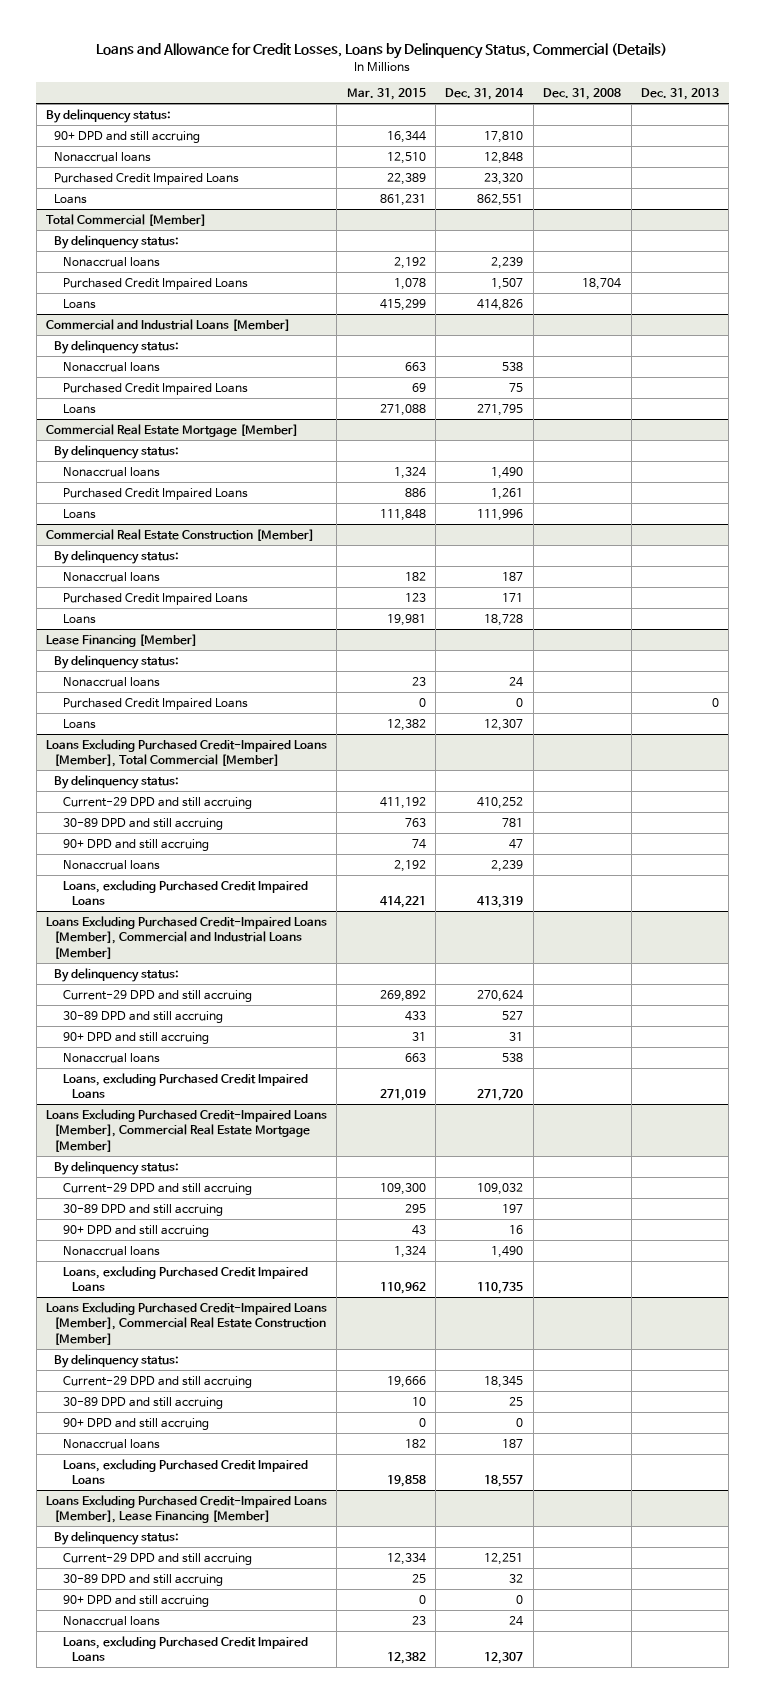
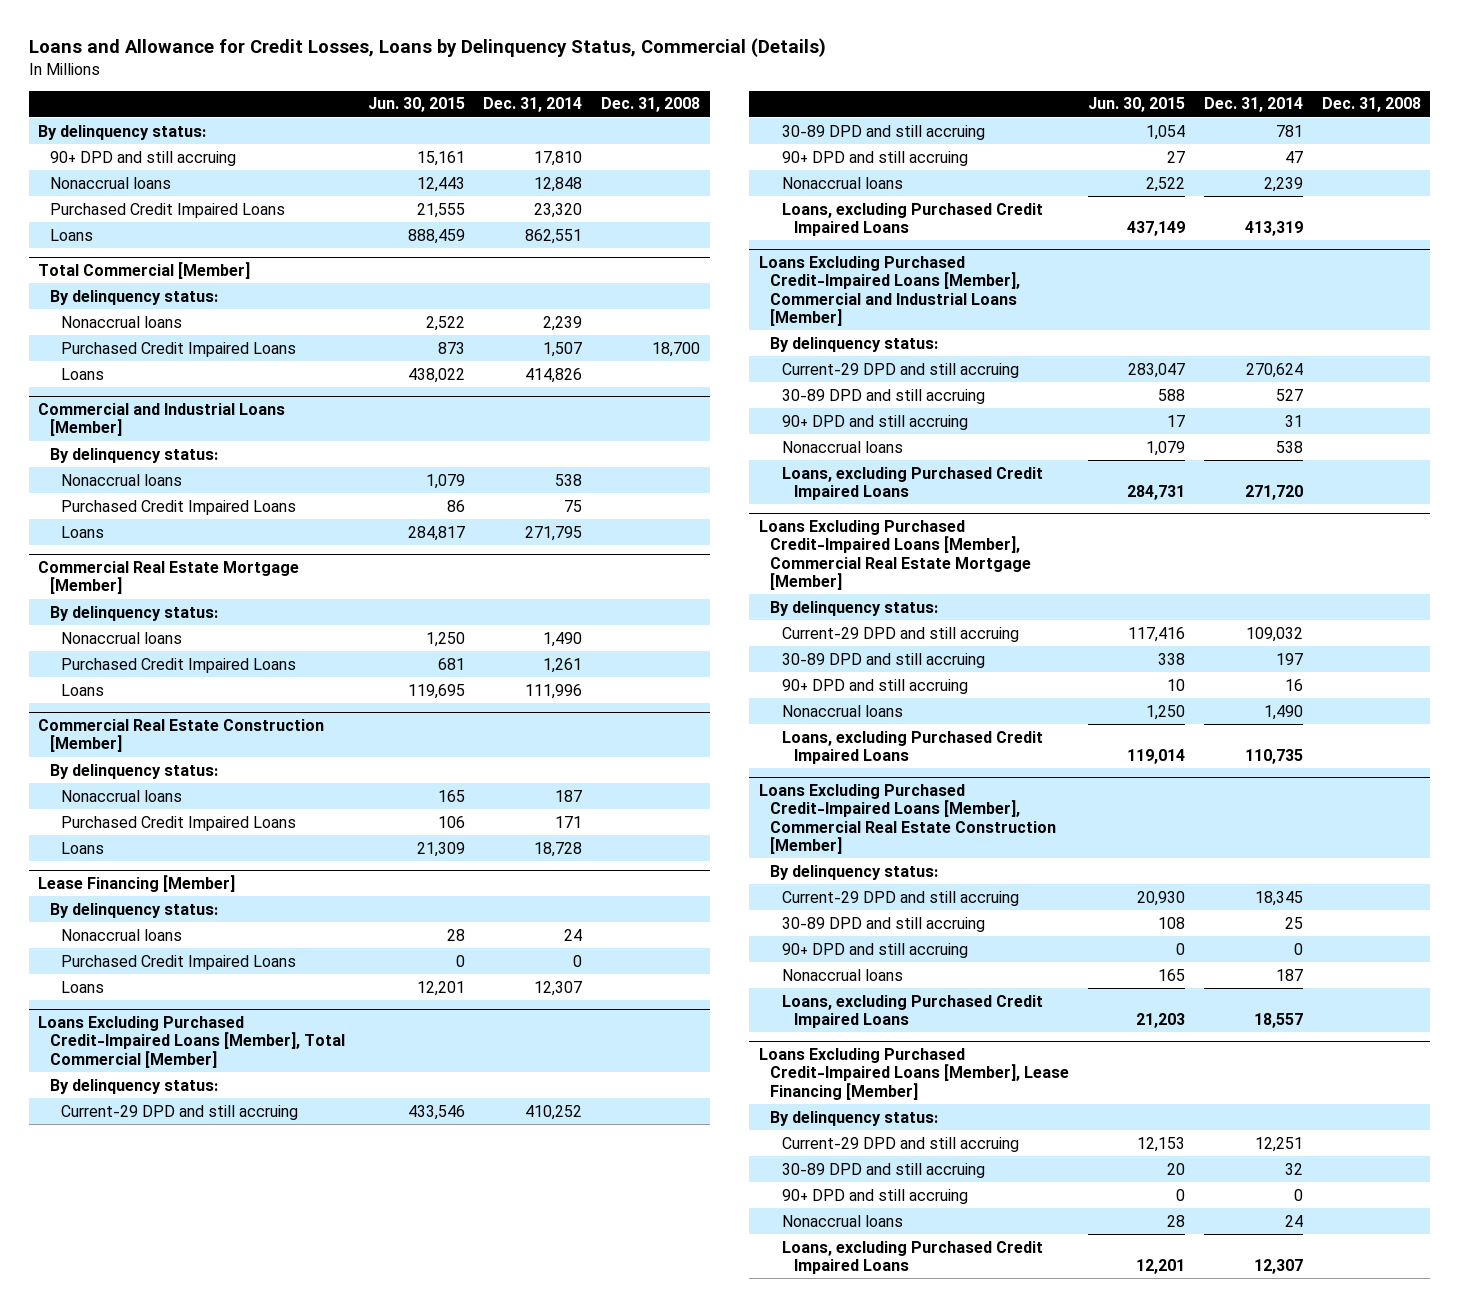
- | Mar. 31, 2015 | Dec. 31, 2014 | Dec. 31, 2008 | Dec. 31, 2013
+ | Jun. 30, 2015 | Dec. 31, 2014 | Dec. 31, 2008
@ Total Commercial [Member]
- Purchased Credit Impaired Loans | 1,078 | 1,507 | 18,704 |
+ Purchased Credit Impaired Loans | 873 | 1,507 | 18,700

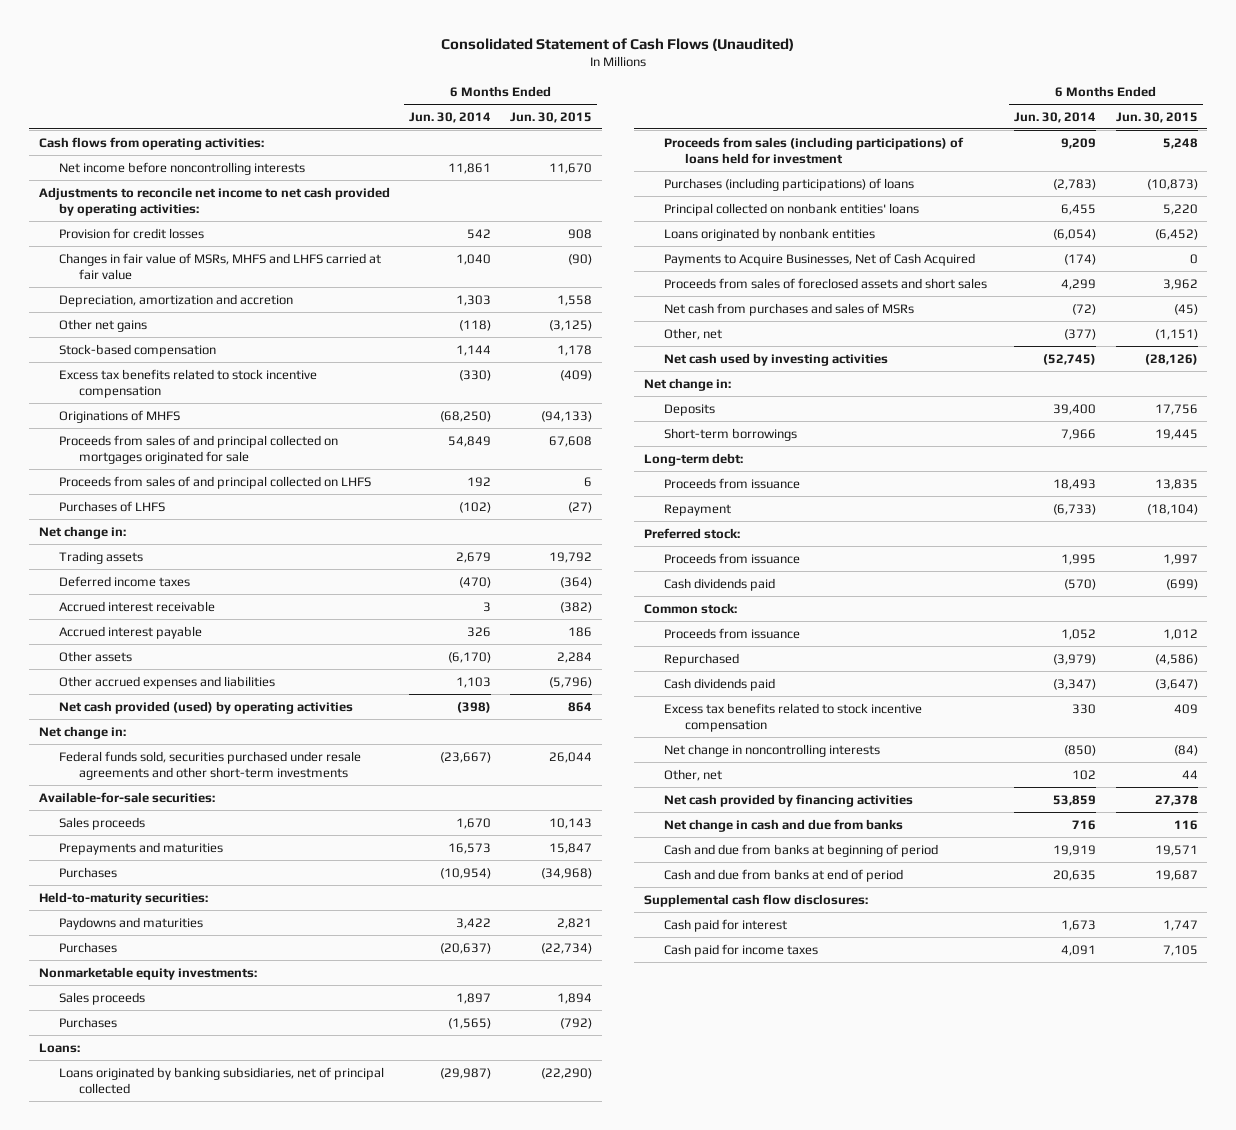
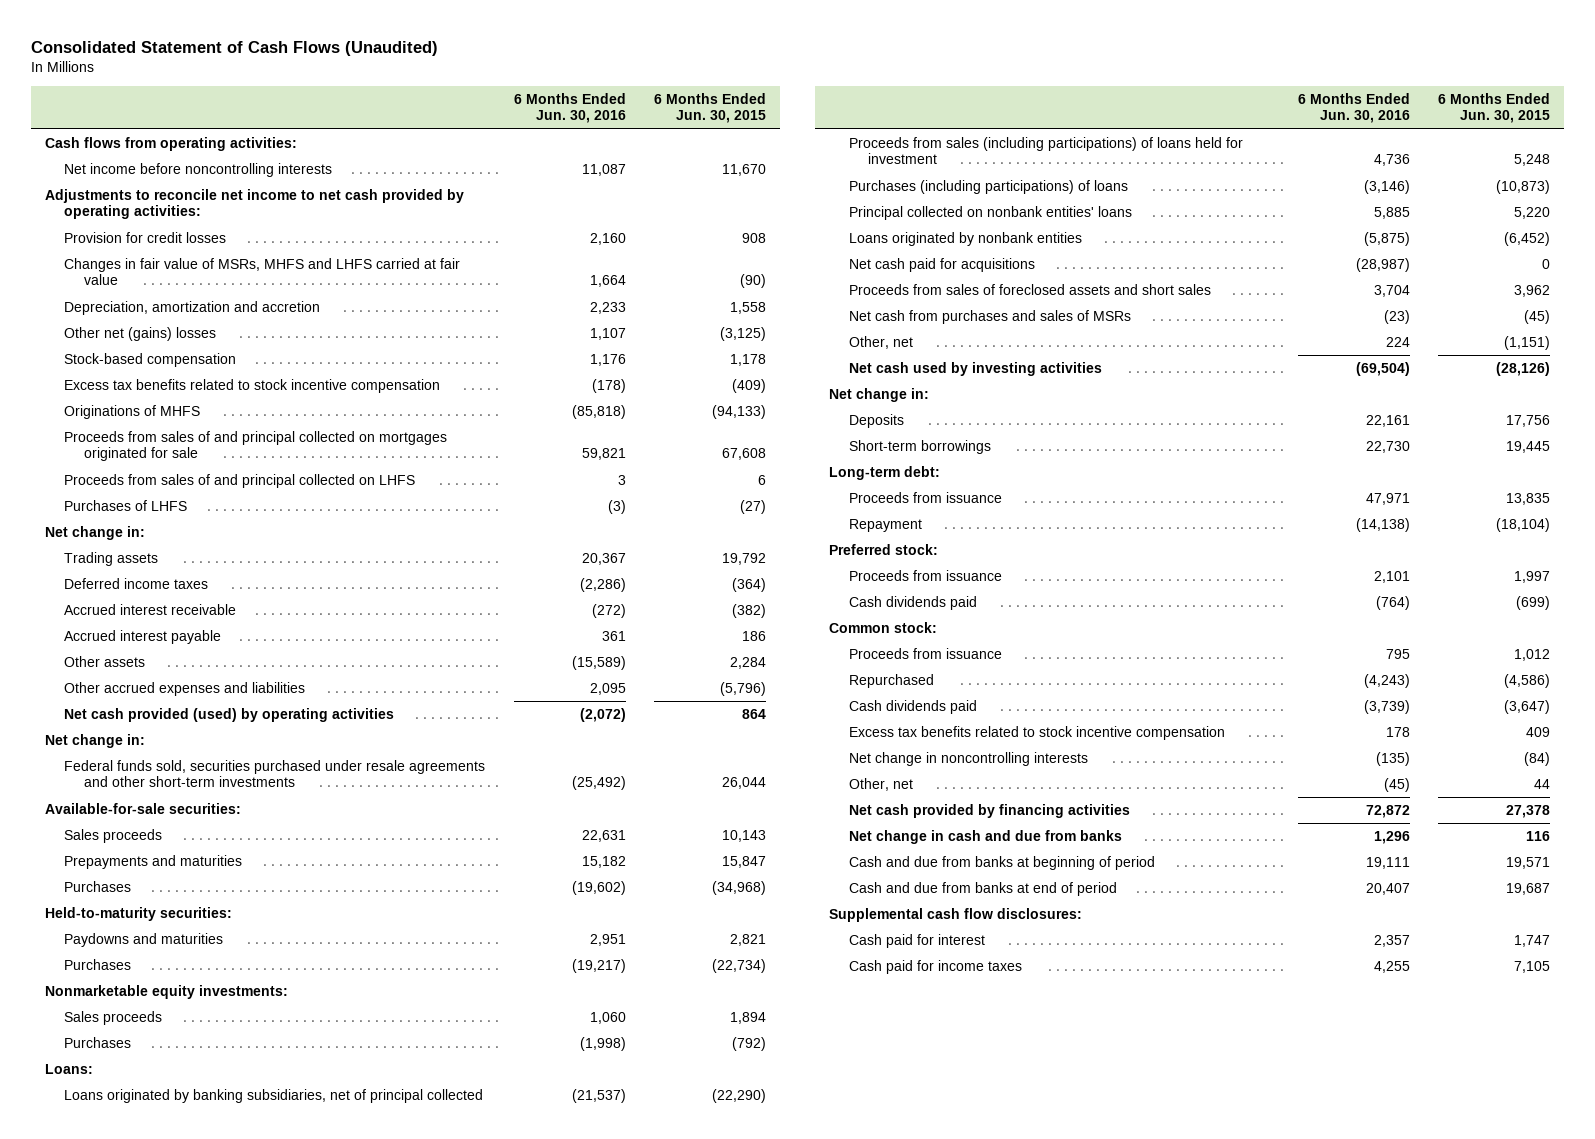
- | 6 Months Ended Jun. 30, 2014 | 6 Months Ended Jun. 30, 2015
+ | 6 Months Ended Jun. 30, 2016 | 6 Months Ended Jun. 30, 2015
- Other net gains | (118) | (3,125)
+ Other net (gains) losses | 1,107 | (3,125)
- Payments to Acquire Businesses, Net of Cash Acquired | (174) | 0
+ Net cash paid for acquisitions | (28,987) | 0

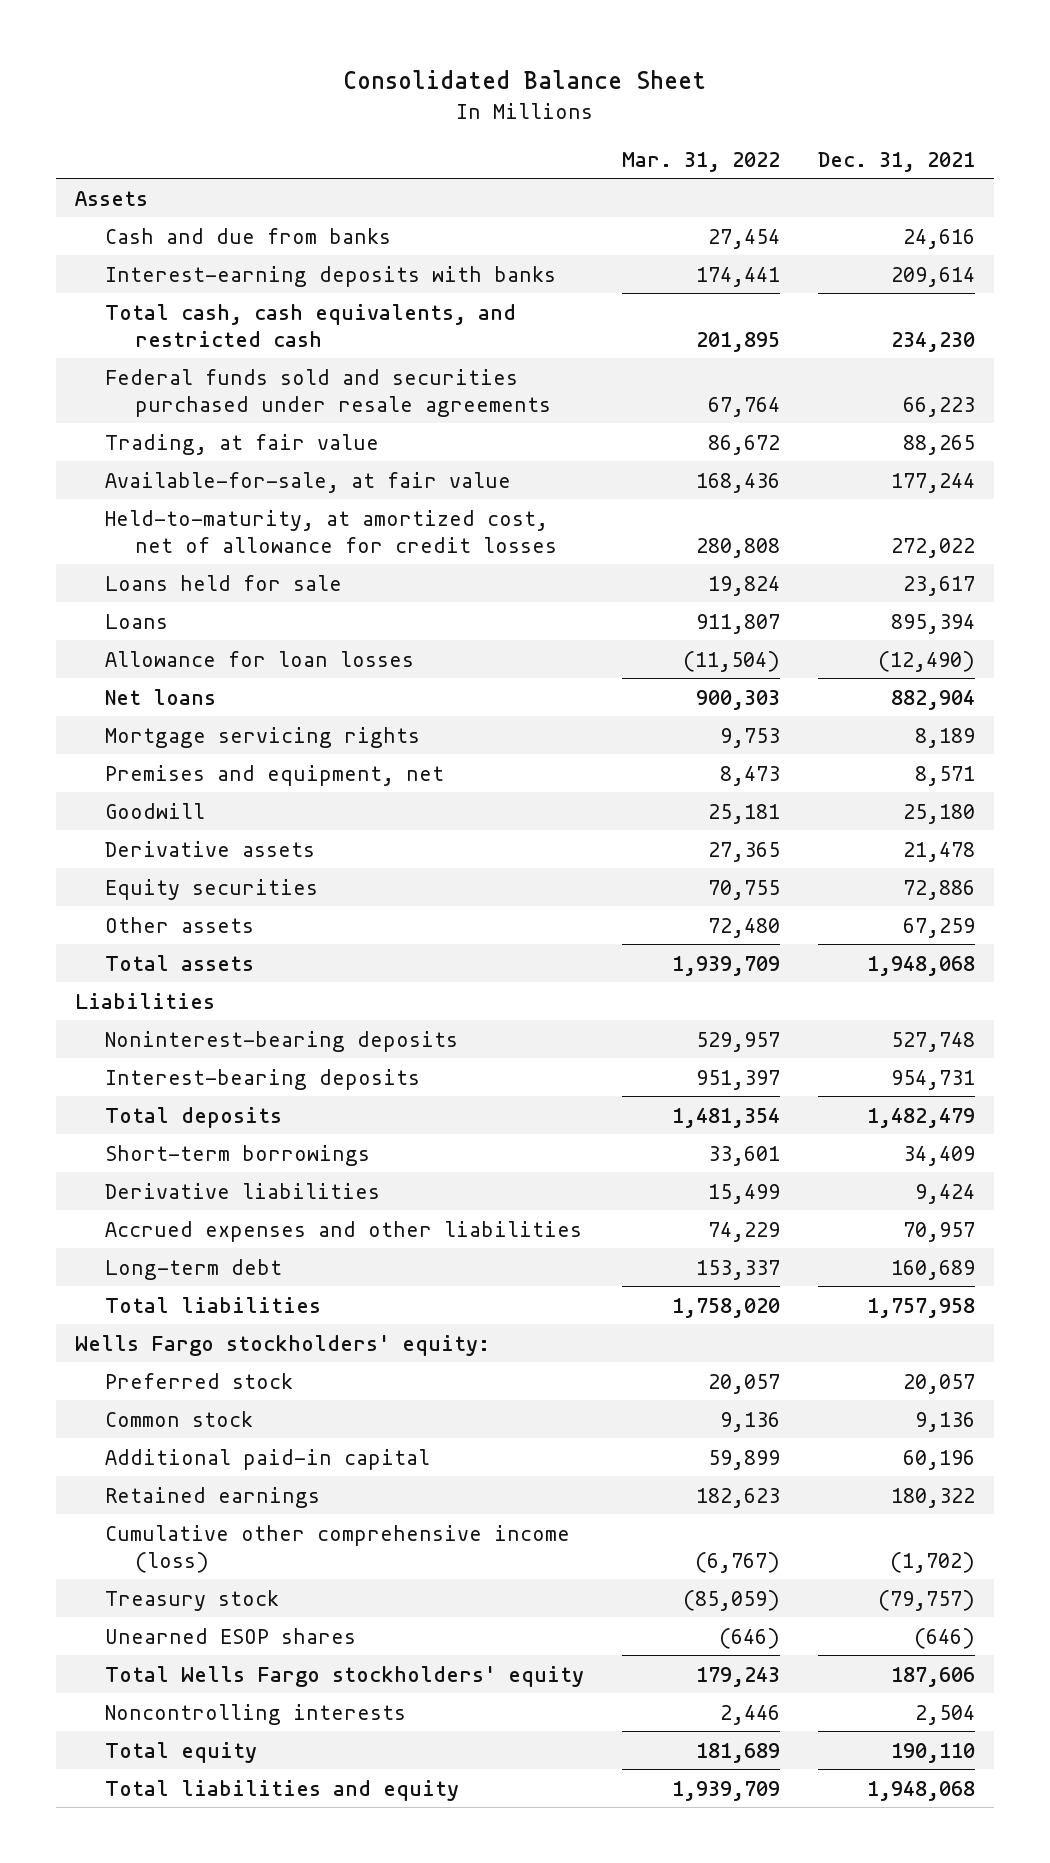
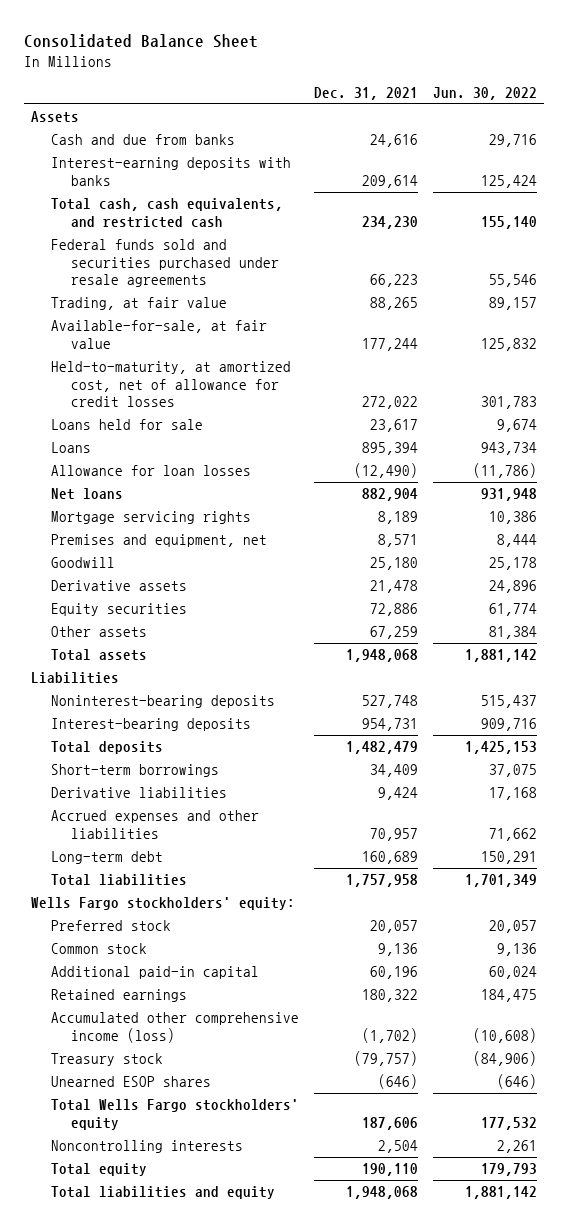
- | Mar. 31, 2022 | Dec. 31, 2021
+ | Dec. 31, 2021 | Jun. 30, 2022
- Cumulative other comprehensive income (loss) | (6,767) | (1,702)
+ Accumulated other comprehensive income (loss) | (1,702) | (10,608)

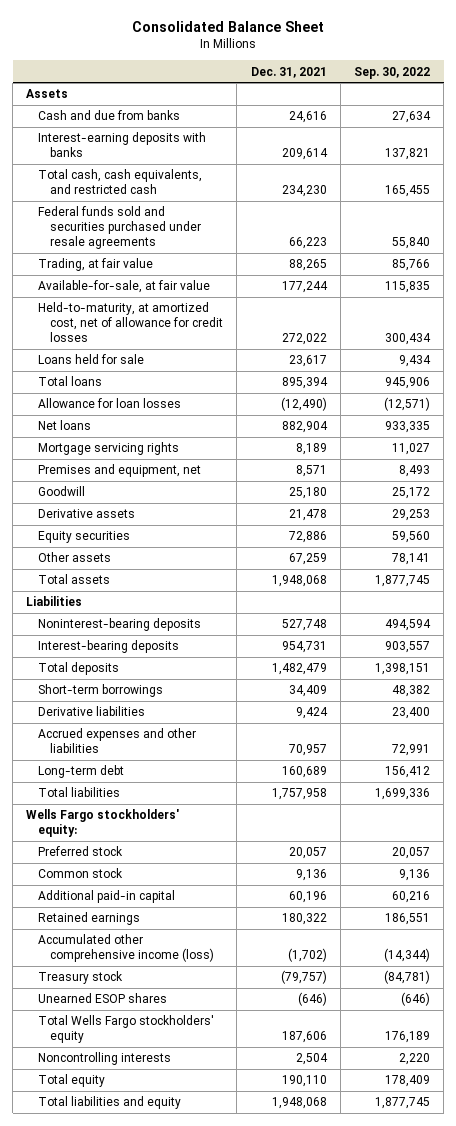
- | Dec. 31, 2021 | Jun. 30, 2022
+ | Dec. 31, 2021 | Sep. 30, 2022
- Loans | 895,394 | 943,734
+ Total loans | 895,394 | 945,906

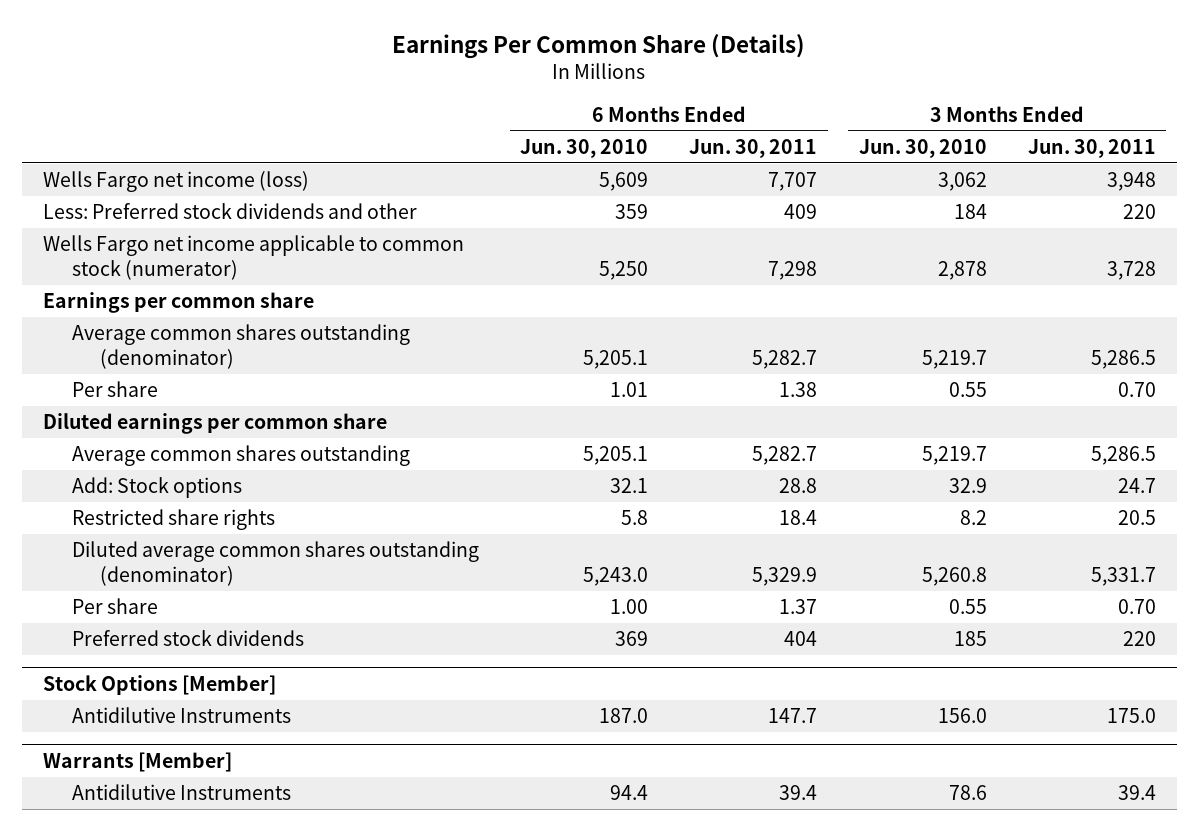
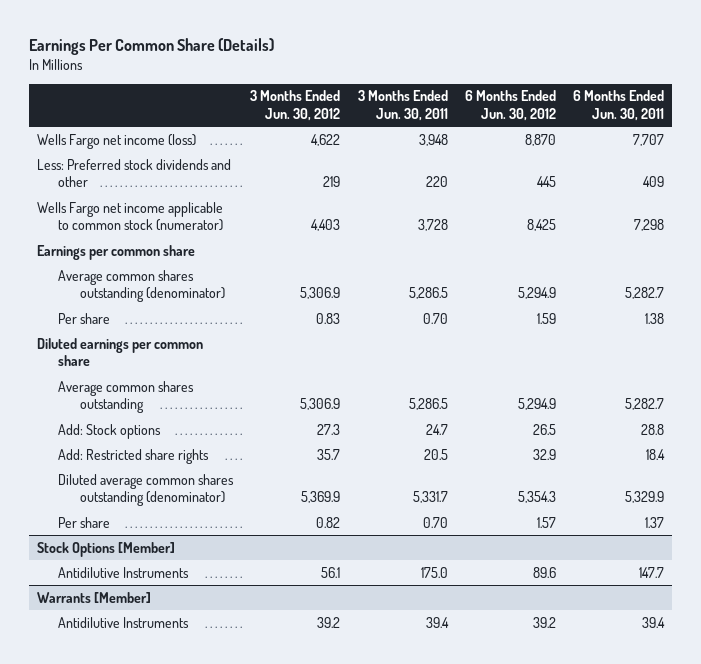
- | 6 Months Ended Jun. 30, 2010 | 6 Months Ended Jun. 30, 2011 | 3 Months Ended Jun. 30, 2010 | 3 Months Ended Jun. 30, 2011
+ | 3 Months Ended Jun. 30, 2012 | 3 Months Ended Jun. 30, 2011 | 6 Months Ended Jun. 30, 2012 | 6 Months Ended Jun. 30, 2011
- Restricted share rights | 5.8 | 18.4 | 8.2 | 20.5
+ Add: Restricted share rights | 35.7 | 20.5 | 32.9 | 18.4
- Preferred stock dividends | 369 | 404 | 185 | 220

